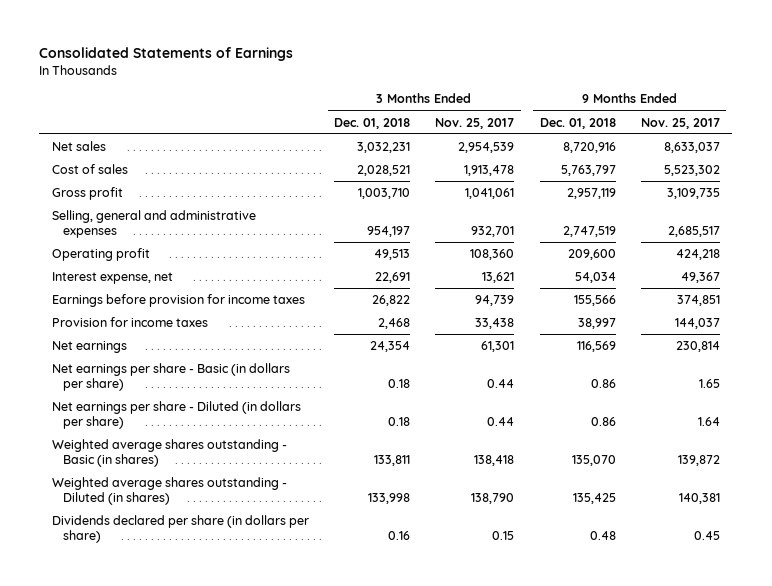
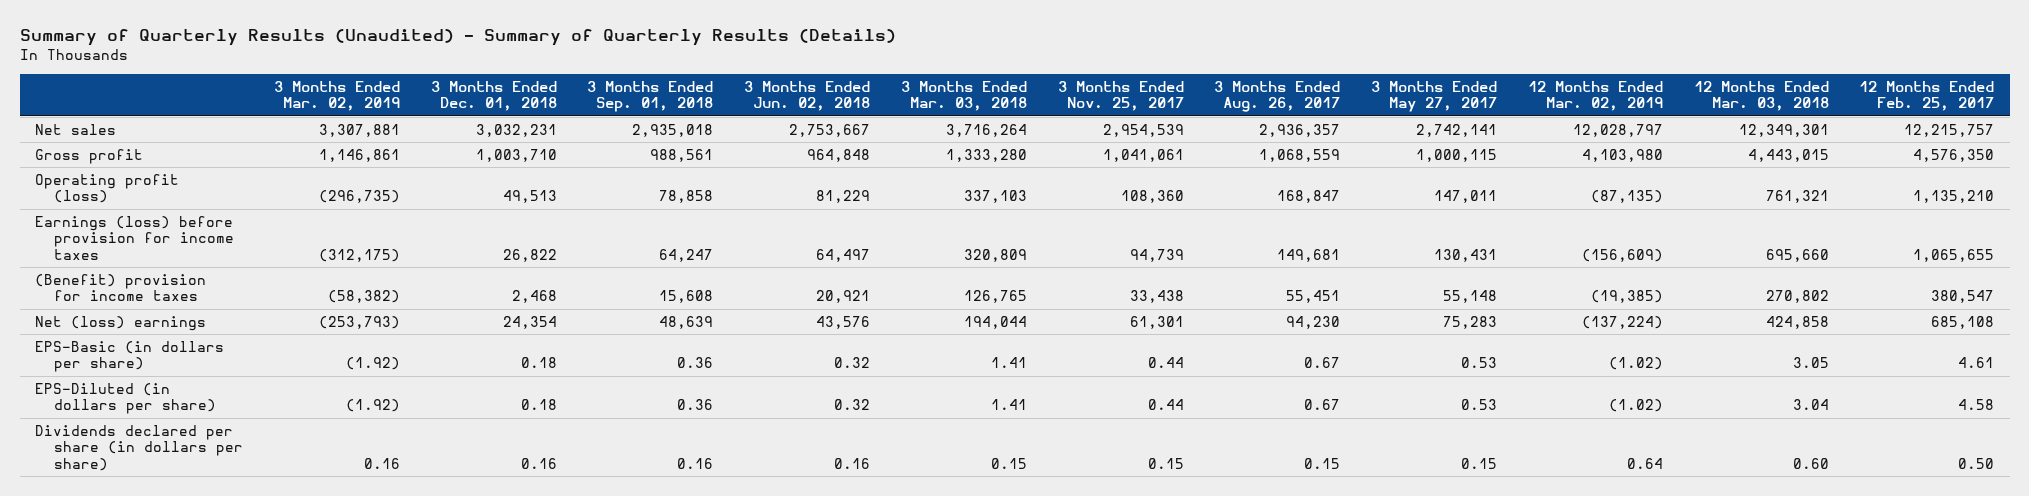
- Consolidated Statements of Earnings
+ Summary of Quarterly Results (Unaudited) - Summary of Quarterly Results (Details)
- | 3 Months Ended Dec. 01, 2018 | 3 Months Ended Nov. 25, 2017 | 9 Months Ended Dec. 01, 2018 | 9 Months Ended Nov. 25, 2017
+ | 3 Months Ended Mar. 02, 2019 | 3 Months Ended Dec. 01, 2018 | 3 Months Ended Sep. 01, 2018 | 3 Months Ended Jun. 02, 2018 | 3 Months Ended Mar. 03, 2018 | 3 Months Ended Nov. 25, 2017 | 3 Months Ended Aug. 26, 2017 | 3 Months Ended May 27, 2017 | 12 Months Ended Mar. 02, 2019 | 12 Months Ended Mar. 03, 2018 | 12 Months Ended Feb. 25, 2017
- Cost of sales | 2,028,521 | 1,913,478 | 5,763,797 | 5,523,302
- Selling, general and administrative expenses | 954,197 | 932,701 | 2,747,519 | 2,685,517
- Operating profit | 49,513 | 108,360 | 209,600 | 424,218
- Interest expense, net | 22,691 | 13,621 | 54,034 | 49,367
- Earnings before provision for income taxes | 26,822 | 94,739 | 155,566 | 374,851
- Provision for income taxes | 2,468 | 33,438 | 38,997 | 144,037
- Net earnings | 24,354 | 61,301 | 116,569 | 230,814
- Net earnings per share - Basic (in dollars per share) | 0.18 | 0.44 | 0.86 | 1.65
- Net earnings per share - Diluted (in dollars per share) | 0.18 | 0.44 | 0.86 | 1.64
- Weighted average shares outstanding - Basic (in shares) | 133,811 | 138,418 | 135,070 | 139,872
- Weighted average shares outstanding - Diluted (in shares) | 133,998 | 138,790 | 135,425 | 140,381
+ Operating profit (loss) | (296,735) | 49,513 | 78,858 | 81,229 | 337,103 | 108,360 | 168,847 | 147,011 | (87,135) | 761,321 | 1,135,210
+ Earnings (loss) before provision for income taxes | (312,175) | 26,822 | 64,247 | 64,497 | 320,809 | 94,739 | 149,681 | 130,431 | (156,609) | 695,660 | 1,065,655
+ (Benefit) provision for income taxes | (58,382) | 2,468 | 15,608 | 20,921 | 126,765 | 33,438 | 55,451 | 55,148 | (19,385) | 270,802 | 380,547
+ Net (loss) earnings | (253,793) | 24,354 | 48,639 | 43,576 | 194,044 | 61,301 | 94,230 | 75,283 | (137,224) | 424,858 | 685,108
+ EPS-Basic (in dollars per share) | (1.92) | 0.18 | 0.36 | 0.32 | 1.41 | 0.44 | 0.67 | 0.53 | (1.02) | 3.05 | 4.61
+ EPS-Diluted (in dollars per share) | (1.92) | 0.18 | 0.36 | 0.32 | 1.41 | 0.44 | 0.67 | 0.53 | (1.02) | 3.04 | 4.58

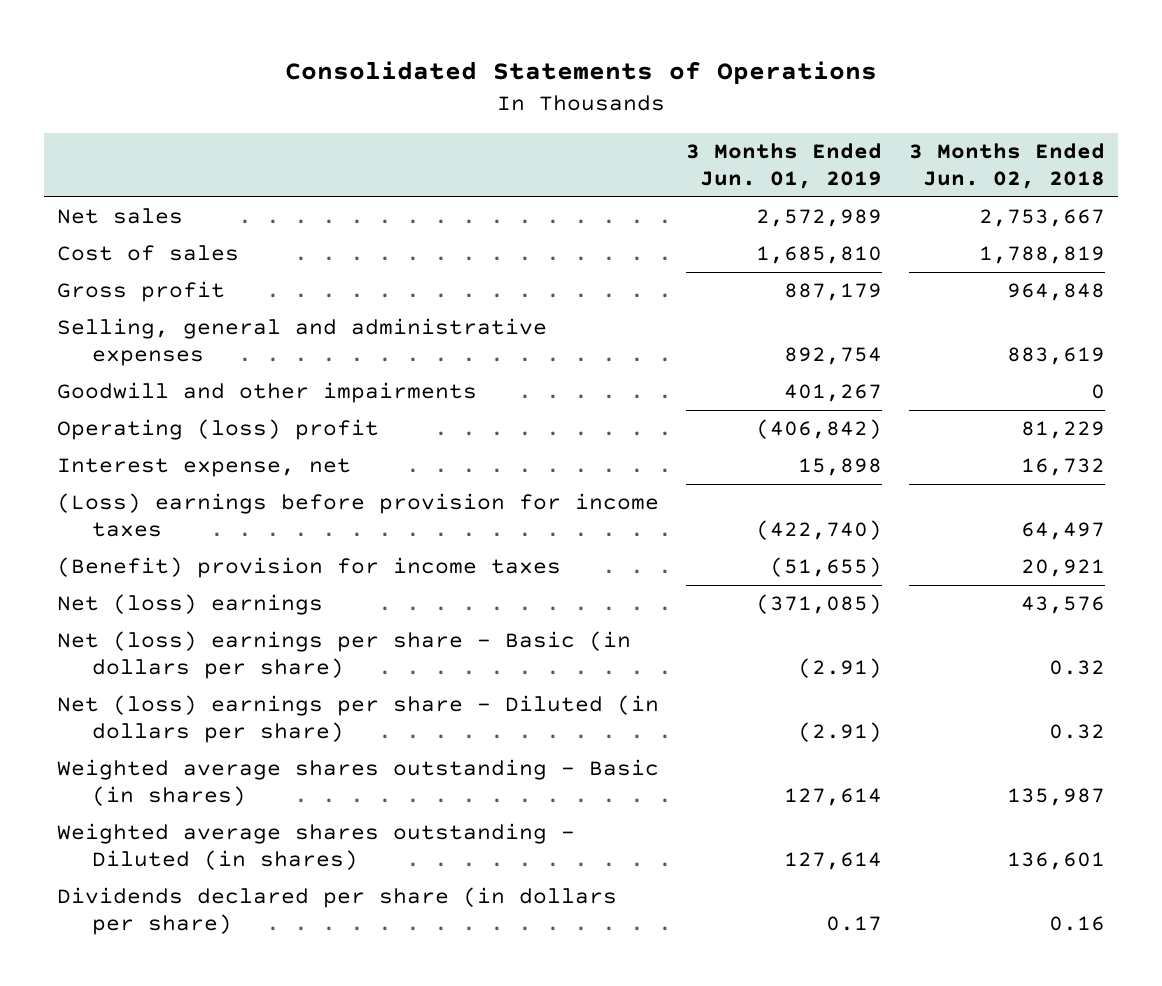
- Summary of Quarterly Results (Unaudited) - Summary of Quarterly Results (Details)
+ Consolidated Statements of Operations
- | 3 Months Ended Mar. 02, 2019 | 3 Months Ended Dec. 01, 2018 | 3 Months Ended Sep. 01, 2018 | 3 Months Ended Jun. 02, 2018 | 3 Months Ended Mar. 03, 2018 | 3 Months Ended Nov. 25, 2017 | 3 Months Ended Aug. 26, 2017 | 3 Months Ended May 27, 2017 | 12 Months Ended Mar. 02, 2019 | 12 Months Ended Mar. 03, 2018 | 12 Months Ended Feb. 25, 2017
+ | 3 Months Ended Jun. 01, 2019 | 3 Months Ended Jun. 02, 2018
+ Cost of sales | 1,685,810 | 1,788,819
- Operating profit (loss) | (296,735) | 49,513 | 78,858 | 81,229 | 337,103 | 108,360 | 168,847 | 147,011 | (87,135) | 761,321 | 1,135,210
- Earnings (loss) before provision for income taxes | (312,175) | 26,822 | 64,247 | 64,497 | 320,809 | 94,739 | 149,681 | 130,431 | (156,609) | 695,660 | 1,065,655
+ Selling, general and administrative expenses | 892,754 | 883,619
+ Goodwill and other impairments | 401,267 | 0
+ Operating (loss) profit | (406,842) | 81,229
+ Interest expense, net | 15,898 | 16,732
+ (Loss) earnings before provision for income taxes | (422,740) | 64,497
- EPS-Basic (in dollars per share) | (1.92) | 0.18 | 0.36 | 0.32 | 1.41 | 0.44 | 0.67 | 0.53 | (1.02) | 3.05 | 4.61
- EPS-Diluted (in dollars per share) | (1.92) | 0.18 | 0.36 | 0.32 | 1.41 | 0.44 | 0.67 | 0.53 | (1.02) | 3.04 | 4.58
+ Net (loss) earnings per share - Basic (in dollars per share) | (2.91) | 0.32
+ Net (loss) earnings per share - Diluted (in dollars per share) | (2.91) | 0.32
+ Weighted average shares outstanding - Basic (in shares) | 127,614 | 135,987
+ Weighted average shares outstanding - Diluted (in shares) | 127,614 | 136,601

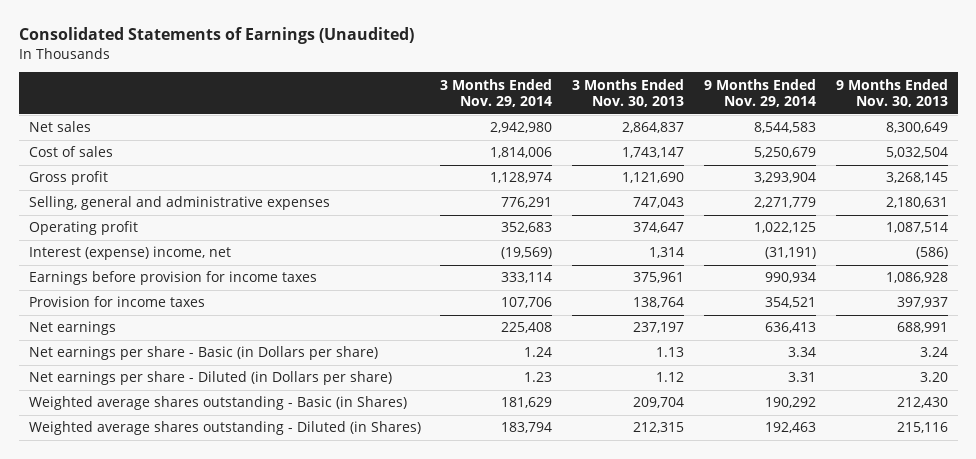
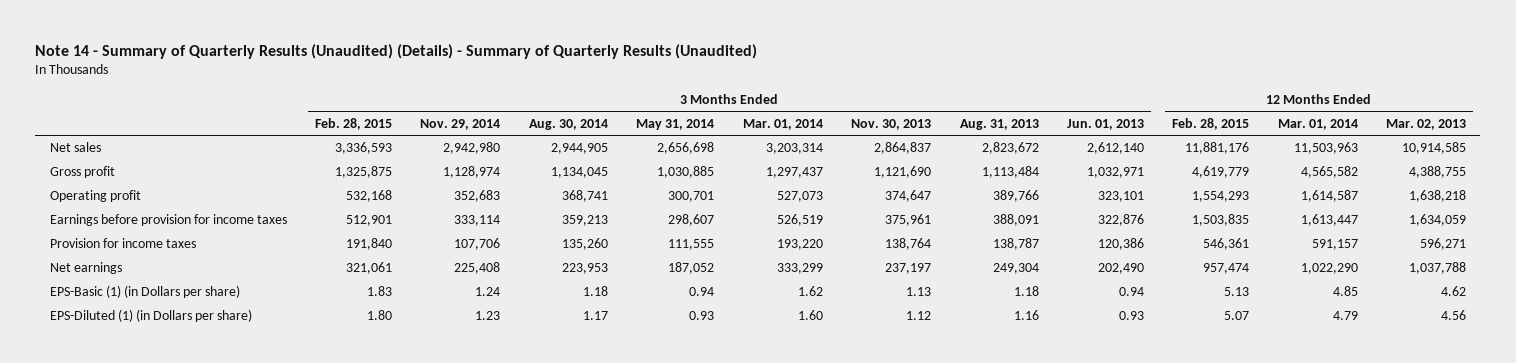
- Consolidated Statements of Earnings (Unaudited)
+ Note 14 - Summary of Quarterly Results (Unaudited) (Details) - Summary of Quarterly Results (Unaudited)
- | 3 Months Ended Nov. 29, 2014 | 3 Months Ended Nov. 30, 2013 | 9 Months Ended Nov. 29, 2014 | 9 Months Ended Nov. 30, 2013
+ | 3 Months Ended Feb. 28, 2015 | 3 Months Ended Nov. 29, 2014 | 3 Months Ended Aug. 30, 2014 | 3 Months Ended May 31, 2014 | 3 Months Ended Mar. 01, 2014 | 3 Months Ended Nov. 30, 2013 | 3 Months Ended Aug. 31, 2013 | 3 Months Ended Jun. 01, 2013 | 12 Months Ended Feb. 28, 2015 | 12 Months Ended Mar. 01, 2014 | 12 Months Ended Mar. 02, 2013
- Cost of sales | 1,814,006 | 1,743,147 | 5,250,679 | 5,032,504
- Selling, general and administrative expenses | 776,291 | 747,043 | 2,271,779 | 2,180,631
- Interest (expense) income, net | (19,569) | 1,314 | (31,191) | (586)
- Net earnings per share - Basic (in Dollars per share) | 1.24 | 1.13 | 3.34 | 3.24
- Net earnings per share - Diluted (in Dollars per share) | 1.23 | 1.12 | 3.31 | 3.20
- Weighted average shares outstanding - Basic (in Shares) | 181,629 | 209,704 | 190,292 | 212,430
- Weighted average shares outstanding - Diluted (in Shares) | 183,794 | 212,315 | 192,463 | 215,116
+ EPS-Basic (1) (in Dollars per share) | 1.83 | 1.24 | 1.18 | 0.94 | 1.62 | 1.13 | 1.18 | 0.94 | 5.13 | 4.85 | 4.62
+ EPS-Diluted (1) (in Dollars per share) | 1.80 | 1.23 | 1.17 | 0.93 | 1.60 | 1.12 | 1.16 | 0.93 | 5.07 | 4.79 | 4.56

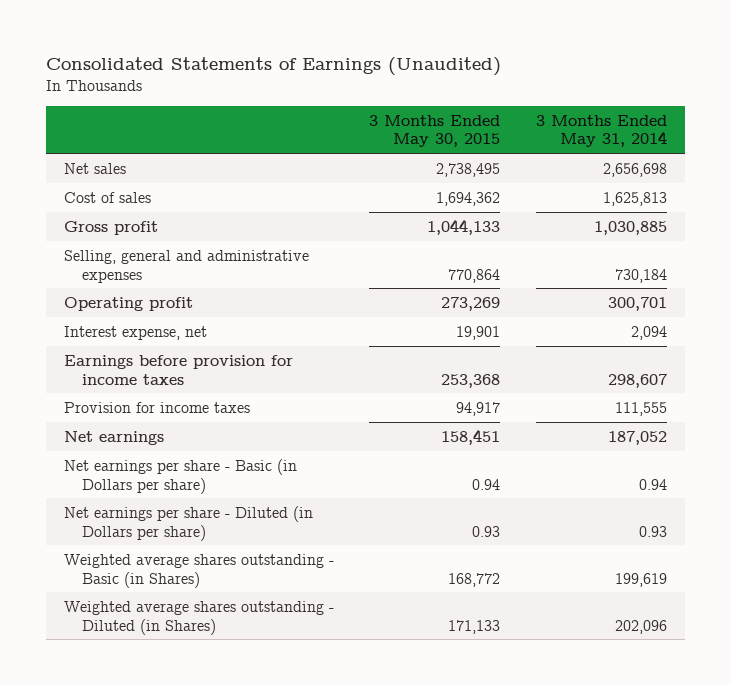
- Note 14 - Summary of Quarterly Results (Unaudited) (Details) - Summary of Quarterly Results (Unaudited)
+ Consolidated Statements of Earnings (Unaudited)
- | 3 Months Ended Feb. 28, 2015 | 3 Months Ended Nov. 29, 2014 | 3 Months Ended Aug. 30, 2014 | 3 Months Ended May 31, 2014 | 3 Months Ended Mar. 01, 2014 | 3 Months Ended Nov. 30, 2013 | 3 Months Ended Aug. 31, 2013 | 3 Months Ended Jun. 01, 2013 | 12 Months Ended Feb. 28, 2015 | 12 Months Ended Mar. 01, 2014 | 12 Months Ended Mar. 02, 2013
+ | 3 Months Ended May 30, 2015 | 3 Months Ended May 31, 2014
+ Cost of sales | 1,694,362 | 1,625,813
+ Selling, general and administrative expenses | 770,864 | 730,184
+ Interest expense, net | 19,901 | 2,094
- EPS-Basic (1) (in Dollars per share) | 1.83 | 1.24 | 1.18 | 0.94 | 1.62 | 1.13 | 1.18 | 0.94 | 5.13 | 4.85 | 4.62
- EPS-Diluted (1) (in Dollars per share) | 1.80 | 1.23 | 1.17 | 0.93 | 1.60 | 1.12 | 1.16 | 0.93 | 5.07 | 4.79 | 4.56
+ Net earnings per share - Basic (in Dollars per share) | 0.94 | 0.94
+ Net earnings per share - Diluted (in Dollars per share) | 0.93 | 0.93
+ Weighted average shares outstanding - Basic (in Shares) | 168,772 | 199,619
+ Weighted average shares outstanding - Diluted (in Shares) | 171,133 | 202,096

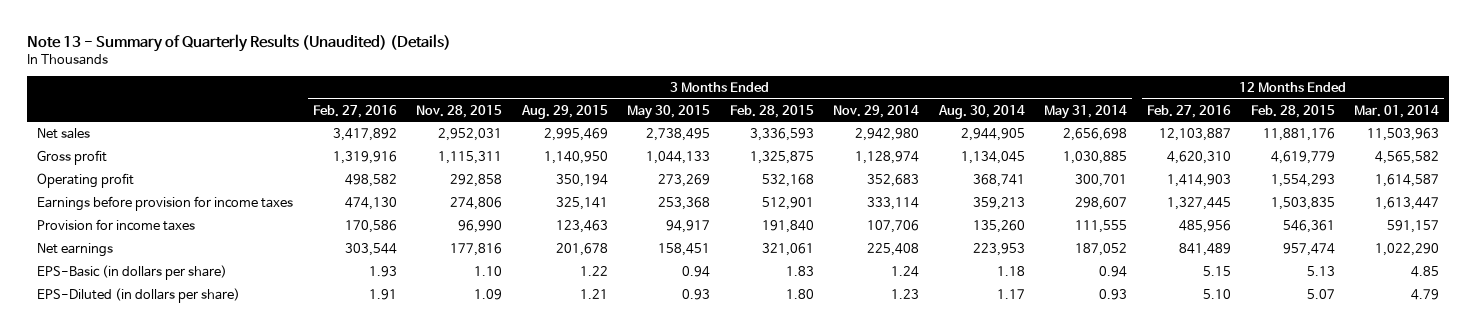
- Consolidated Statements of Earnings (Unaudited)
+ Note 13 - Summary of Quarterly Results (Unaudited) (Details)
- | 3 Months Ended May 30, 2015 | 3 Months Ended May 31, 2014
+ | 3 Months Ended Feb. 27, 2016 | 3 Months Ended Nov. 28, 2015 | 3 Months Ended Aug. 29, 2015 | 3 Months Ended May 30, 2015 | 3 Months Ended Feb. 28, 2015 | 3 Months Ended Nov. 29, 2014 | 3 Months Ended Aug. 30, 2014 | 3 Months Ended May 31, 2014 | 12 Months Ended Feb. 27, 2016 | 12 Months Ended Feb. 28, 2015 | 12 Months Ended Mar. 01, 2014
- Cost of sales | 1,694,362 | 1,625,813
- Selling, general and administrative expenses | 770,864 | 730,184
- Interest expense, net | 19,901 | 2,094
- Net earnings per share - Basic (in Dollars per share) | 0.94 | 0.94
- Net earnings per share - Diluted (in Dollars per share) | 0.93 | 0.93
- Weighted average shares outstanding - Basic (in Shares) | 168,772 | 199,619
- Weighted average shares outstanding - Diluted (in Shares) | 171,133 | 202,096
+ EPS-Basic (in dollars per share) | 1.93 | 1.10 | 1.22 | 0.94 | 1.83 | 1.24 | 1.18 | 0.94 | 5.15 | 5.13 | 4.85
+ EPS-Diluted (in dollars per share) | 1.91 | 1.09 | 1.21 | 0.93 | 1.80 | 1.23 | 1.17 | 0.93 | 5.10 | 5.07 | 4.79

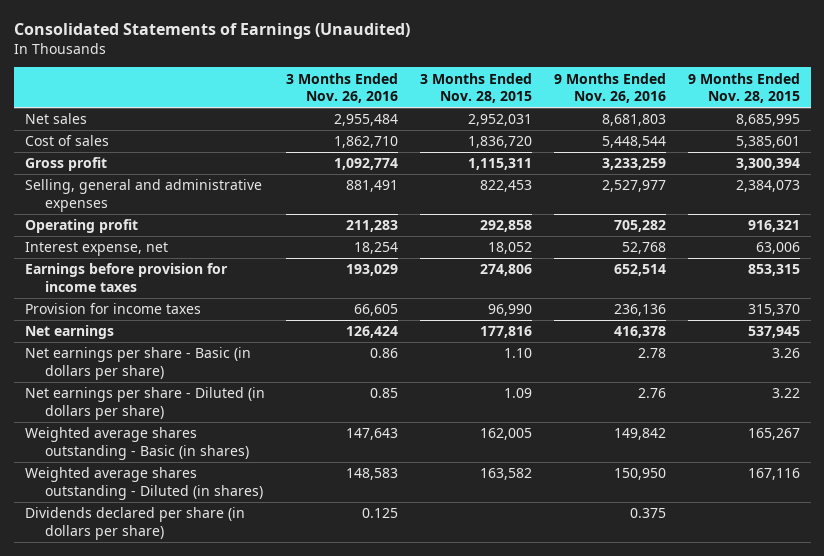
- Note 13 - Summary of Quarterly Results (Unaudited) (Details)
+ Consolidated Statements of Earnings (Unaudited)
- | 3 Months Ended Feb. 27, 2016 | 3 Months Ended Nov. 28, 2015 | 3 Months Ended Aug. 29, 2015 | 3 Months Ended May 30, 2015 | 3 Months Ended Feb. 28, 2015 | 3 Months Ended Nov. 29, 2014 | 3 Months Ended Aug. 30, 2014 | 3 Months Ended May 31, 2014 | 12 Months Ended Feb. 27, 2016 | 12 Months Ended Feb. 28, 2015 | 12 Months Ended Mar. 01, 2014
+ | 3 Months Ended Nov. 26, 2016 | 3 Months Ended Nov. 28, 2015 | 9 Months Ended Nov. 26, 2016 | 9 Months Ended Nov. 28, 2015
+ Cost of sales | 1,862,710 | 1,836,720 | 5,448,544 | 5,385,601
+ Selling, general and administrative expenses | 881,491 | 822,453 | 2,527,977 | 2,384,073
+ Interest expense, net | 18,254 | 18,052 | 52,768 | 63,006
- EPS-Basic (in dollars per share) | 1.93 | 1.10 | 1.22 | 0.94 | 1.83 | 1.24 | 1.18 | 0.94 | 5.15 | 5.13 | 4.85
- EPS-Diluted (in dollars per share) | 1.91 | 1.09 | 1.21 | 0.93 | 1.80 | 1.23 | 1.17 | 0.93 | 5.10 | 5.07 | 4.79
+ Net earnings per share - Basic (in dollars per share) | 0.86 | 1.10 | 2.78 | 3.26
+ Net earnings per share - Diluted (in dollars per share) | 0.85 | 1.09 | 2.76 | 3.22
+ Weighted average shares outstanding - Basic (in shares) | 147,643 | 162,005 | 149,842 | 165,267
+ Weighted average shares outstanding - Diluted (in shares) | 148,583 | 163,582 | 150,950 | 167,116
+ Dividends declared per share (in dollars per share) | 0.125 | | 0.375 |

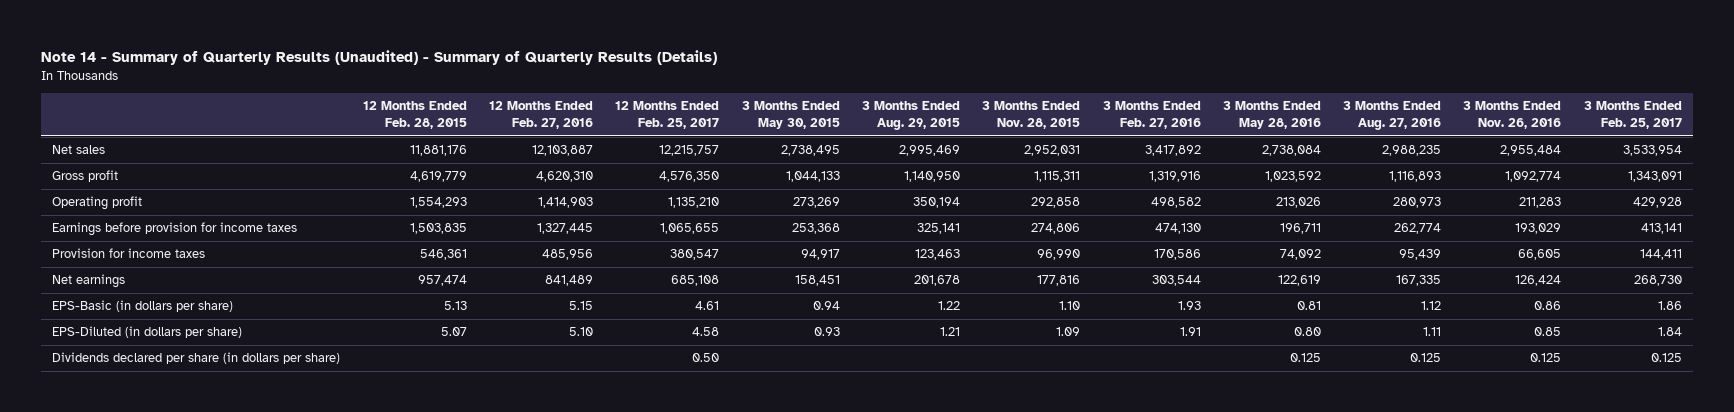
- Consolidated Statements of Earnings (Unaudited)
+ Note 14 - Summary of Quarterly Results (Unaudited) - Summary of Quarterly Results (Details)
- | 3 Months Ended Nov. 26, 2016 | 3 Months Ended Nov. 28, 2015 | 9 Months Ended Nov. 26, 2016 | 9 Months Ended Nov. 28, 2015
+ | 12 Months Ended Feb. 28, 2015 | 12 Months Ended Feb. 27, 2016 | 12 Months Ended Feb. 25, 2017 | 3 Months Ended May 30, 2015 | 3 Months Ended Aug. 29, 2015 | 3 Months Ended Nov. 28, 2015 | 3 Months Ended Feb. 27, 2016 | 3 Months Ended May 28, 2016 | 3 Months Ended Aug. 27, 2016 | 3 Months Ended Nov. 26, 2016 | 3 Months Ended Feb. 25, 2017
- Cost of sales | 1,862,710 | 1,836,720 | 5,448,544 | 5,385,601
- Selling, general and administrative expenses | 881,491 | 822,453 | 2,527,977 | 2,384,073
- Interest expense, net | 18,254 | 18,052 | 52,768 | 63,006
- Net earnings per share - Basic (in dollars per share) | 0.86 | 1.10 | 2.78 | 3.26
- Net earnings per share - Diluted (in dollars per share) | 0.85 | 1.09 | 2.76 | 3.22
- Weighted average shares outstanding - Basic (in shares) | 147,643 | 162,005 | 149,842 | 165,267
- Weighted average shares outstanding - Diluted (in shares) | 148,583 | 163,582 | 150,950 | 167,116
+ EPS-Basic (in dollars per share) | 5.13 | 5.15 | 4.61 | 0.94 | 1.22 | 1.10 | 1.93 | 0.81 | 1.12 | 0.86 | 1.86
+ EPS-Diluted (in dollars per share) | 5.07 | 5.10 | 4.58 | 0.93 | 1.21 | 1.09 | 1.91 | 0.80 | 1.11 | 0.85 | 1.84

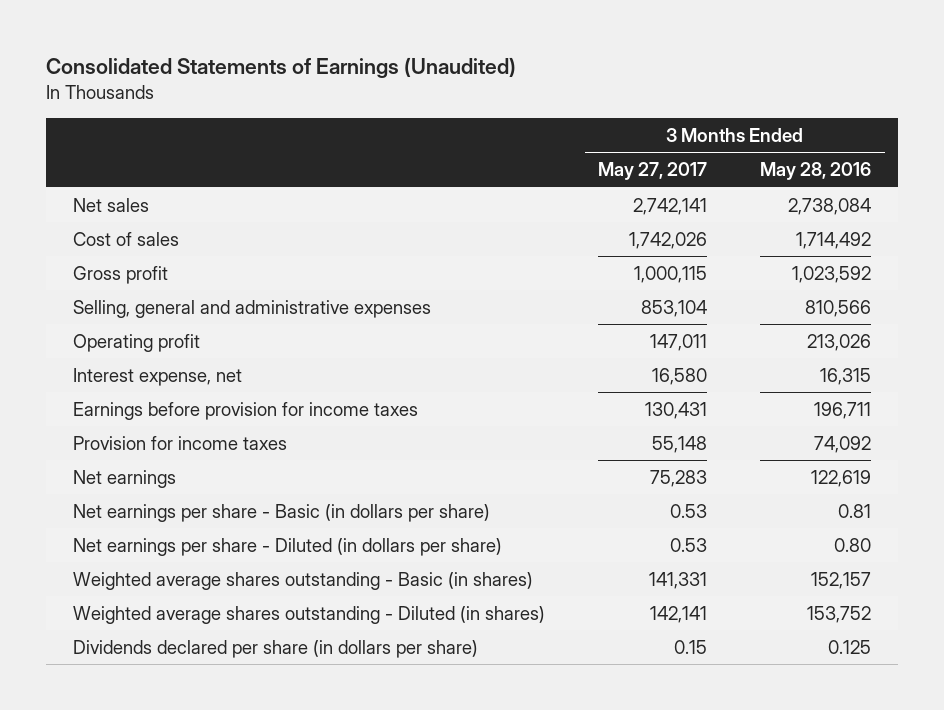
- Note 14 - Summary of Quarterly Results (Unaudited) - Summary of Quarterly Results (Details)
+ Consolidated Statements of Earnings (Unaudited)
- | 12 Months Ended Feb. 28, 2015 | 12 Months Ended Feb. 27, 2016 | 12 Months Ended Feb. 25, 2017 | 3 Months Ended May 30, 2015 | 3 Months Ended Aug. 29, 2015 | 3 Months Ended Nov. 28, 2015 | 3 Months Ended Feb. 27, 2016 | 3 Months Ended May 28, 2016 | 3 Months Ended Aug. 27, 2016 | 3 Months Ended Nov. 26, 2016 | 3 Months Ended Feb. 25, 2017
+ | 3 Months Ended May 27, 2017 | 3 Months Ended May 28, 2016
+ Cost of sales | 1,742,026 | 1,714,492
+ Selling, general and administrative expenses | 853,104 | 810,566
+ Interest expense, net | 16,580 | 16,315
- EPS-Basic (in dollars per share) | 5.13 | 5.15 | 4.61 | 0.94 | 1.22 | 1.10 | 1.93 | 0.81 | 1.12 | 0.86 | 1.86
- EPS-Diluted (in dollars per share) | 5.07 | 5.10 | 4.58 | 0.93 | 1.21 | 1.09 | 1.91 | 0.80 | 1.11 | 0.85 | 1.84
+ Net earnings per share - Basic (in dollars per share) | 0.53 | 0.81
+ Net earnings per share - Diluted (in dollars per share) | 0.53 | 0.80
+ Weighted average shares outstanding - Basic (in shares) | 141,331 | 152,157
+ Weighted average shares outstanding - Diluted (in shares) | 142,141 | 153,752

